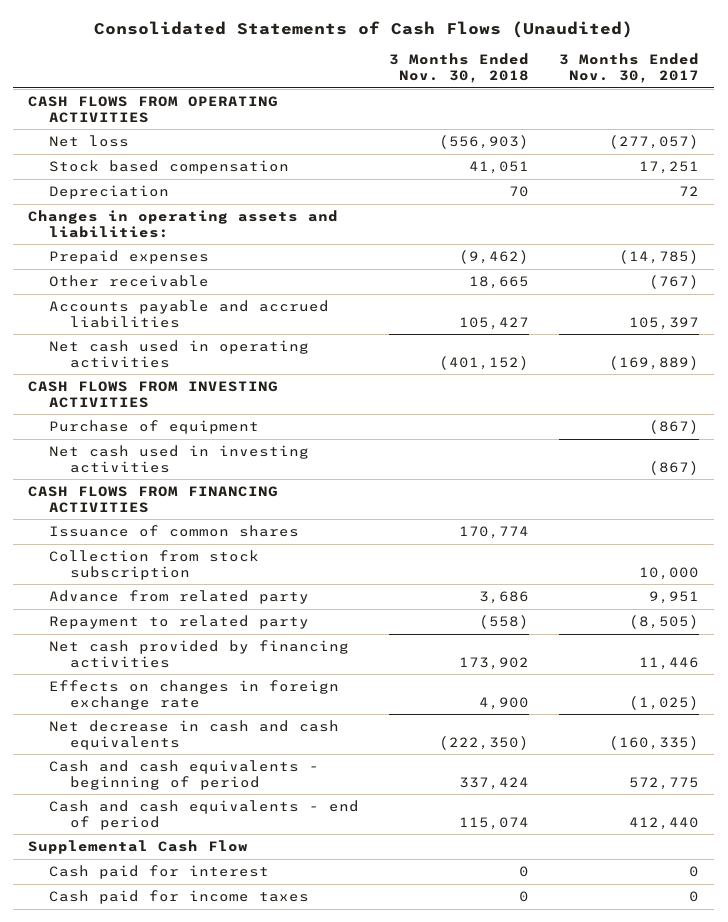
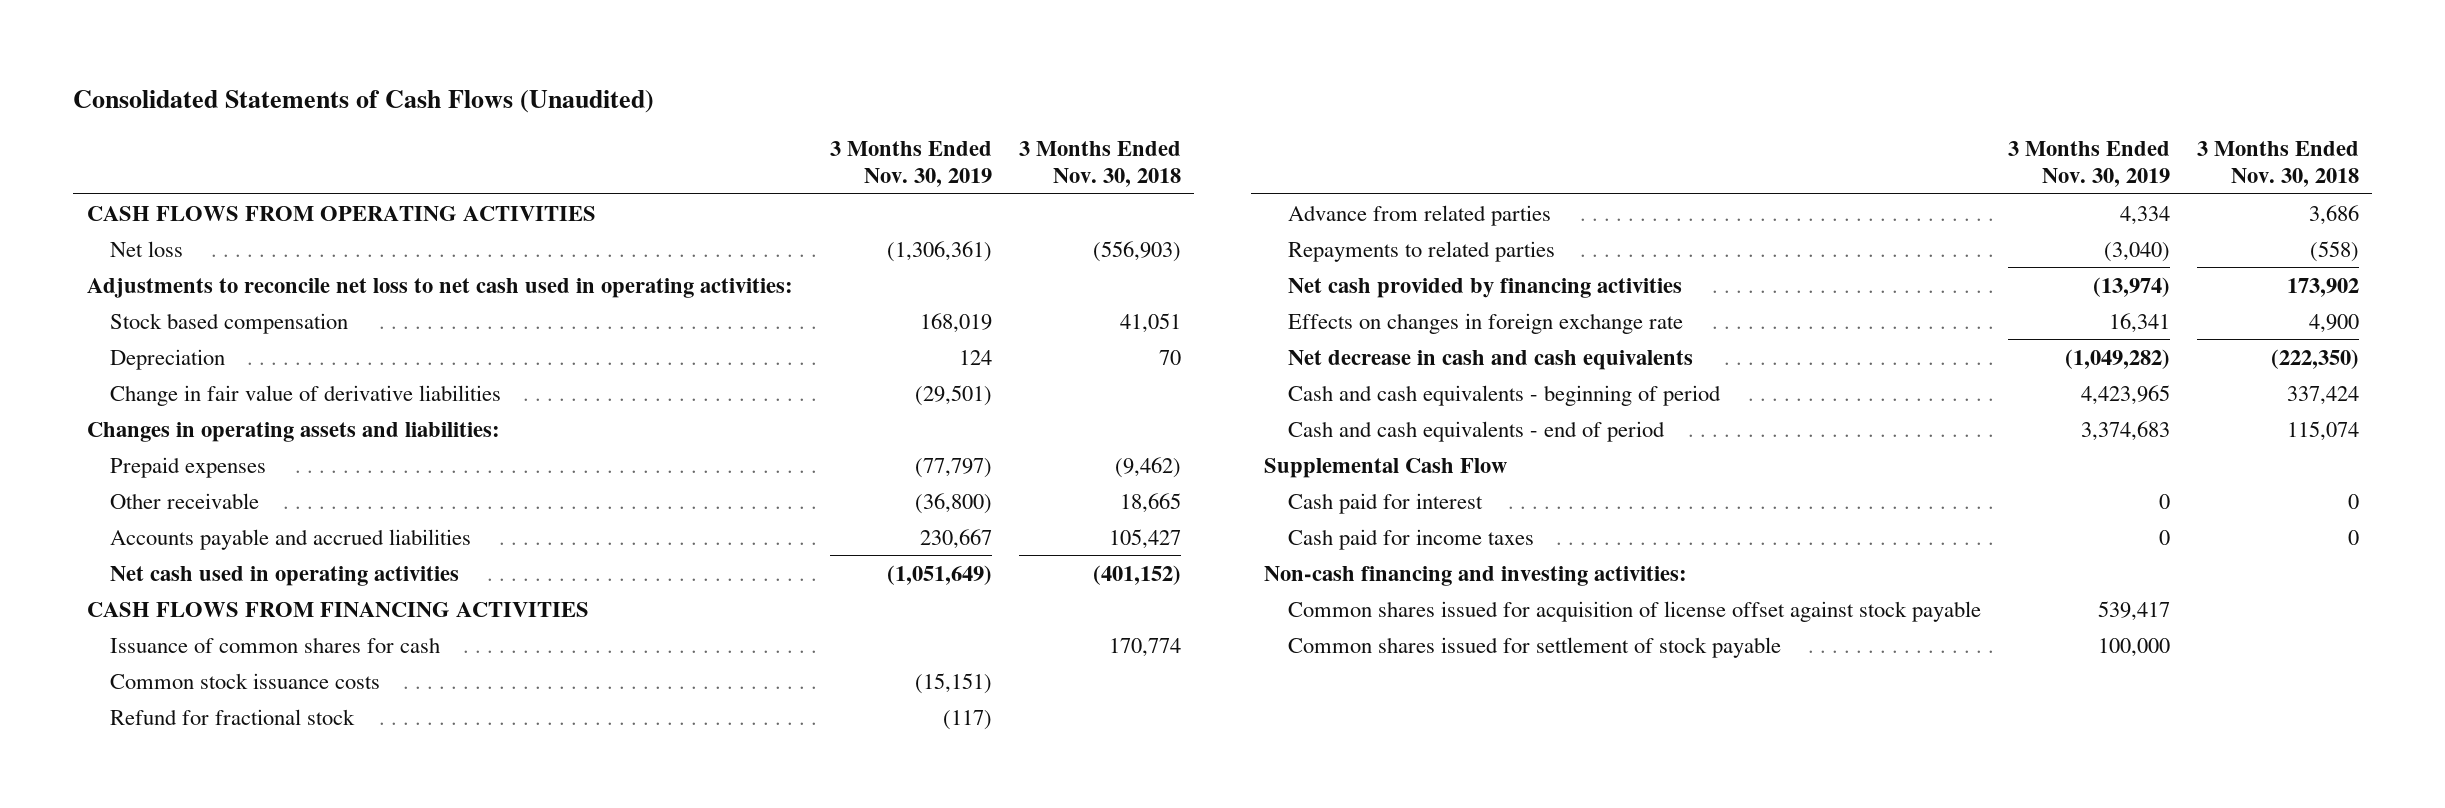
- | 3 Months Ended Nov. 30, 2018 | 3 Months Ended Nov. 30, 2017
+ | 3 Months Ended Nov. 30, 2019 | 3 Months Ended Nov. 30, 2018
+ Adjustments to reconcile net loss to net cash used in operating activities:
+ Change in fair value of derivative liabilities | (29,501) |
- CASH FLOWS FROM INVESTING ACTIVITIES
- Purchase of equipment | | (867)
- Net cash used in investing activities | | (867)
- Issuance of common shares | 170,774 |
- Collection from stock subscription | | 10,000
- Advance from related party | 3,686 | 9,951
- Repayment to related party | (558) | (8,505)
+ Issuance of common shares for cash | | 170,774
+ Common stock issuance costs | (15,151) |
+ Refund for fractional stock | (117) |
+ Advance from related parties | 4,334 | 3,686
+ Repayments to related parties | (3,040) | (558)
+ Non-cash financing and investing activities:
+ Common shares issued for acquisition of license offset against stock payable | 539,417 |
+ Common shares issued for settlement of stock payable | 100,000 |

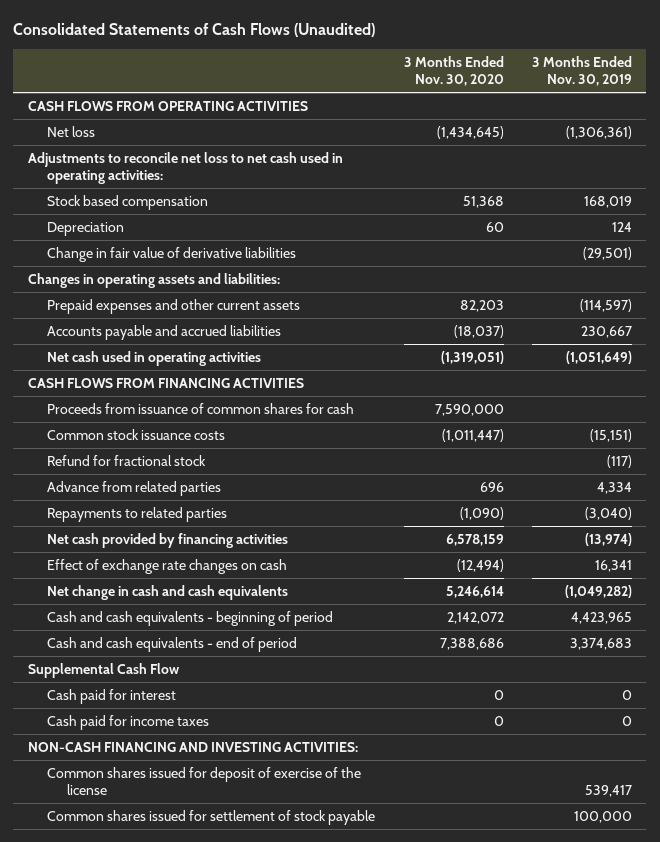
- | 3 Months Ended Nov. 30, 2019 | 3 Months Ended Nov. 30, 2018
+ | 3 Months Ended Nov. 30, 2020 | 3 Months Ended Nov. 30, 2019
- Prepaid expenses | (77,797) | (9,462)
- Other receivable | (36,800) | 18,665
+ Prepaid expenses and other current assets | 82,203 | (114,597)
- Issuance of common shares for cash | | 170,774
+ Proceeds from issuance of common shares for cash | 7,590,000 |
- Effects on changes in foreign exchange rate | 16,341 | 4,900
- Net decrease in cash and cash equivalents | (1,049,282) | (222,350)
+ Effect of exchange rate changes on cash | (12,494) | 16,341
+ Net change in cash and cash equivalents | 5,246,614 | (1,049,282)
- Non-cash financing and investing activities:
- Common shares issued for acquisition of license offset against stock payable | 539,417 |
+ NON-CASH FINANCING AND INVESTING ACTIVITIES:
+ Common shares issued for deposit of exercise of the license | | 539,417

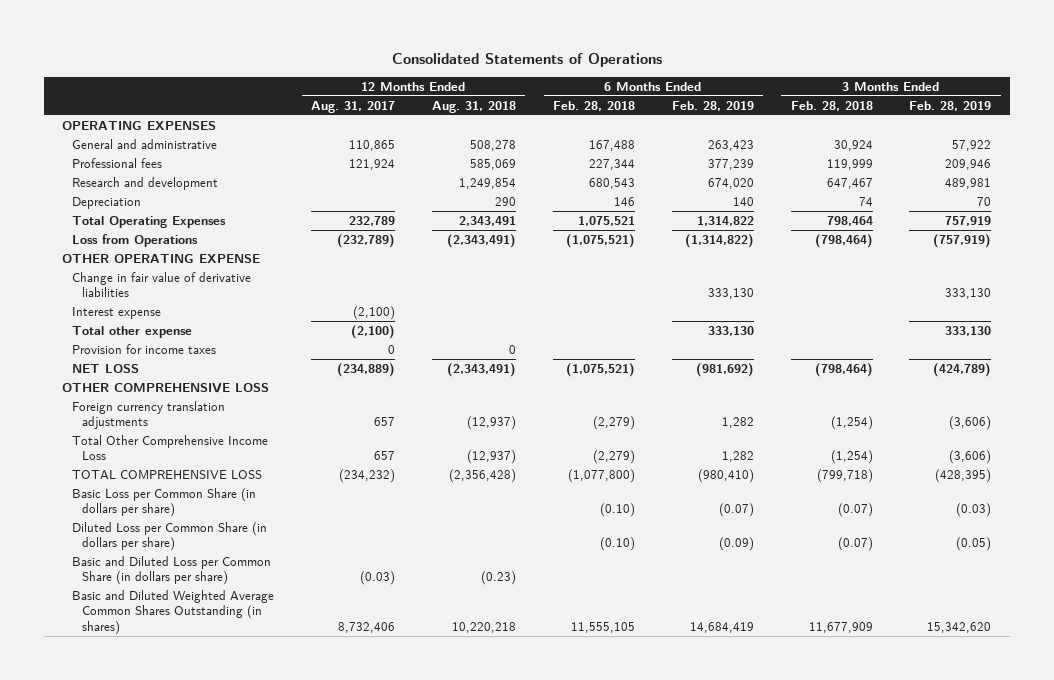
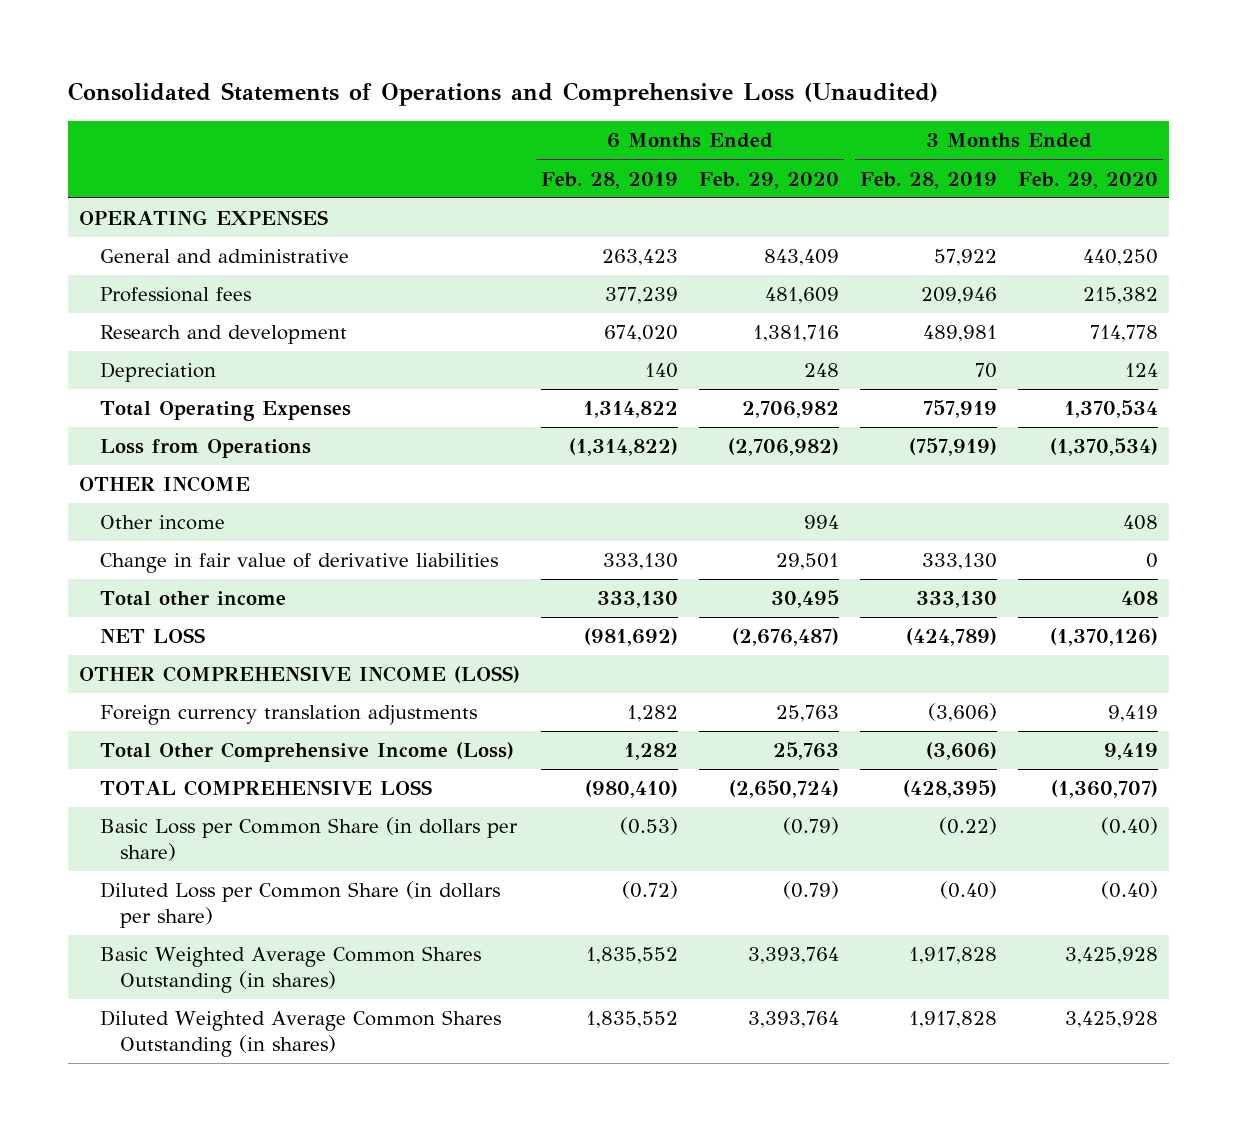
- Consolidated Statements of Operations
+ Consolidated Statements of Operations and Comprehensive Loss (Unaudited)
- | 12 Months Ended Aug. 31, 2017 | 12 Months Ended Aug. 31, 2018 | 6 Months Ended Feb. 28, 2018 | 6 Months Ended Feb. 28, 2019 | 3 Months Ended Feb. 28, 2018 | 3 Months Ended Feb. 28, 2019
+ | 6 Months Ended Feb. 28, 2019 | 6 Months Ended Feb. 29, 2020 | 3 Months Ended Feb. 28, 2019 | 3 Months Ended Feb. 29, 2020
- OTHER OPERATING EXPENSE
+ OTHER INCOME
+ Other income | | 994 | | 408
- Interest expense | (2,100) | | | | |
- Total other expense | (2,100) | | | 333,130 | | 333,130
- Provision for income taxes | 0 | 0 | | | |
+ Total other income | 333,130 | 30,495 | 333,130 | 408
- OTHER COMPREHENSIVE LOSS
+ OTHER COMPREHENSIVE INCOME (LOSS)
- Total Other Comprehensive Income Loss | 657 | (12,937) | (2,279) | 1,282 | (1,254) | (3,606)
+ Total Other Comprehensive Income (Loss) | 1,282 | 25,763 | (3,606) | 9,419
- Basic Loss per Common Share (in dollars per share) | | | (0.10) | (0.07) | (0.07) | (0.03)
- Diluted Loss per Common Share (in dollars per share) | | | (0.10) | (0.09) | (0.07) | (0.05)
- Basic and Diluted Loss per Common Share (in dollars per share) | (0.03) | (0.23) | | | |
- Basic and Diluted Weighted Average Common Shares Outstanding (in shares) | 8,732,406 | 10,220,218 | 11,555,105 | 14,684,419 | 11,677,909 | 15,342,620
+ Basic Loss per Common Share (in dollars per share) | (0.53) | (0.79) | (0.22) | (0.40)
+ Diluted Loss per Common Share (in dollars per share) | (0.72) | (0.79) | (0.40) | (0.40)
+ Basic Weighted Average Common Shares Outstanding (in shares) | 1,835,552 | 3,393,764 | 1,917,828 | 3,425,928
+ Diluted Weighted Average Common Shares Outstanding (in shares) | 1,835,552 | 3,393,764 | 1,917,828 | 3,425,928

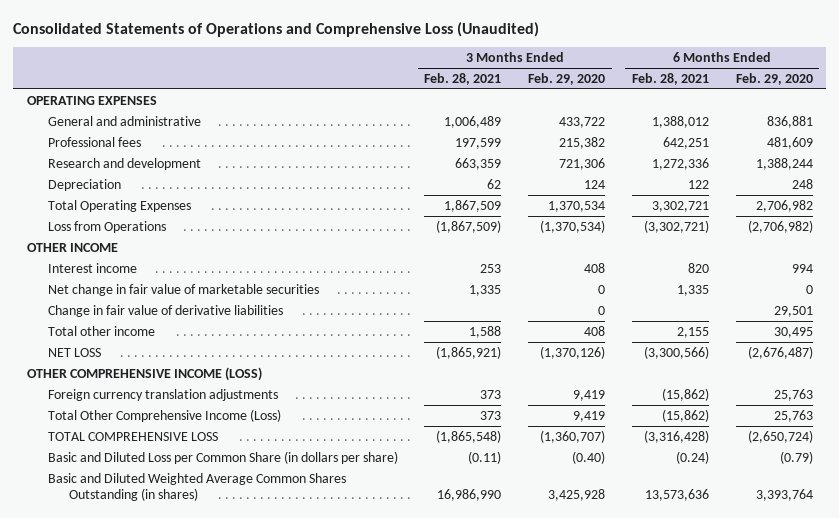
- | 6 Months Ended Feb. 28, 2019 | 6 Months Ended Feb. 29, 2020 | 3 Months Ended Feb. 28, 2019 | 3 Months Ended Feb. 29, 2020
+ | 3 Months Ended Feb. 28, 2021 | 3 Months Ended Feb. 29, 2020 | 6 Months Ended Feb. 28, 2021 | 6 Months Ended Feb. 29, 2020
- General and administrative | 263,423 | 843,409 | 57,922 | 440,250
+ General and administrative | 1,006,489 | 433,722 | 1,388,012 | 836,881
- Research and development | 674,020 | 1,381,716 | 489,981 | 714,778
+ Research and development | 663,359 | 721,306 | 1,272,336 | 1,388,244
- Other income | | 994 | | 408
+ Interest income | 253 | 408 | 820 | 994
+ Net change in fair value of marketable securities | 1,335 | 0 | 1,335 | 0
- Basic Loss per Common Share (in dollars per share) | (0.53) | (0.79) | (0.22) | (0.40)
- Diluted Loss per Common Share (in dollars per share) | (0.72) | (0.79) | (0.40) | (0.40)
- Basic Weighted Average Common Shares Outstanding (in shares) | 1,835,552 | 3,393,764 | 1,917,828 | 3,425,928
- Diluted Weighted Average Common Shares Outstanding (in shares) | 1,835,552 | 3,393,764 | 1,917,828 | 3,425,928
+ Basic and Diluted Loss per Common Share (in dollars per share) | (0.11) | (0.40) | (0.24) | (0.79)
+ Basic and Diluted Weighted Average Common Shares Outstanding (in shares) | 16,986,990 | 3,425,928 | 13,573,636 | 3,393,764

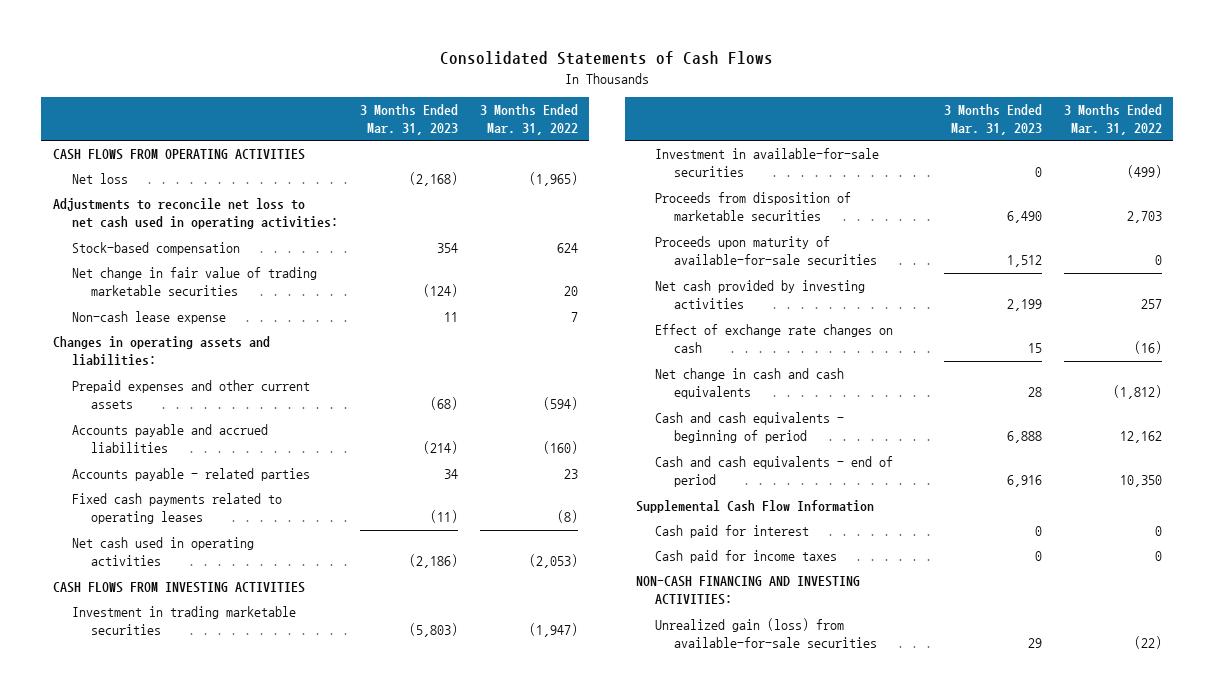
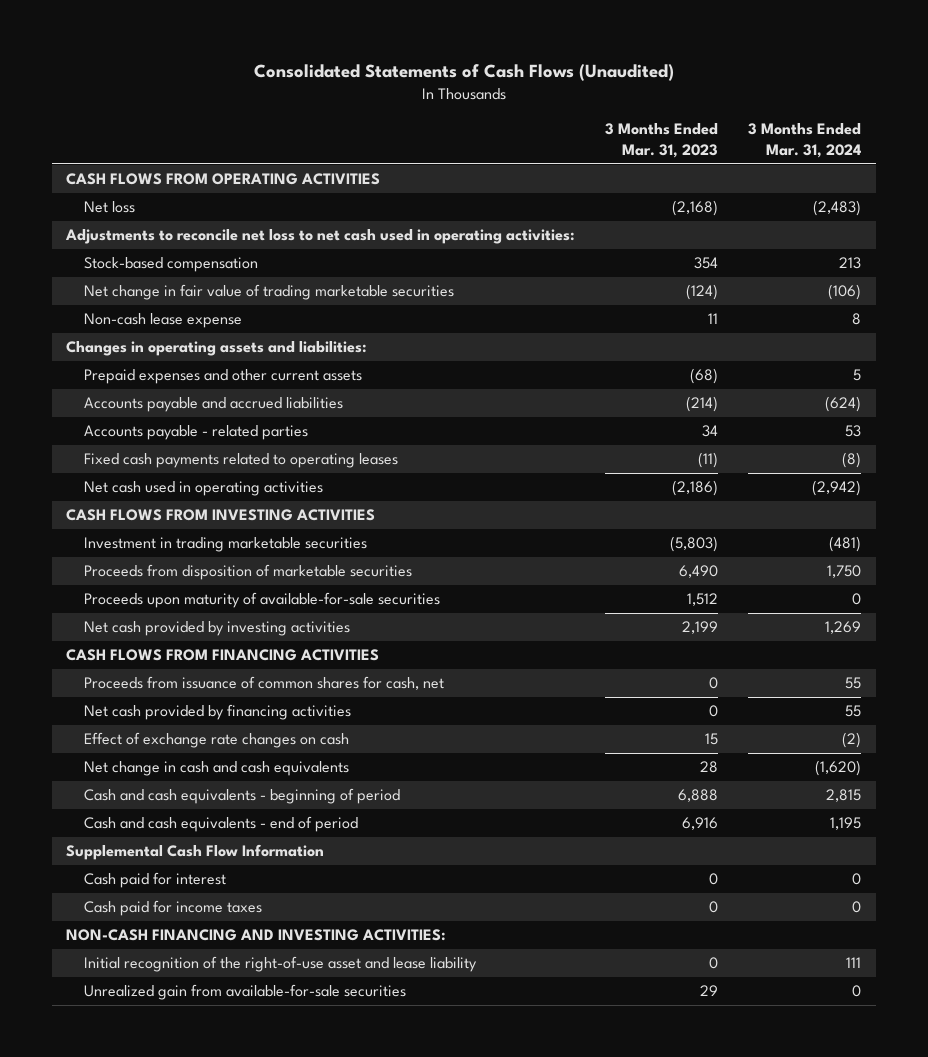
- Consolidated Statements of Cash Flows
+ Consolidated Statements of Cash Flows (Unaudited)
- | 3 Months Ended Mar. 31, 2023 | 3 Months Ended Mar. 31, 2022
+ | 3 Months Ended Mar. 31, 2023 | 3 Months Ended Mar. 31, 2024
- Investment in available-for-sale securities | 0 | (499)
+ CASH FLOWS FROM FINANCING ACTIVITIES
+ Proceeds from issuance of common shares for cash, net | 0 | 55
+ Net cash provided by financing activities | 0 | 55
- Unrealized gain (loss) from available-for-sale securities | 29 | (22)
+ Initial recognition of the right-of-use asset and lease liability | 0 | 111
+ Unrealized gain from available-for-sale securities | 29 | 0

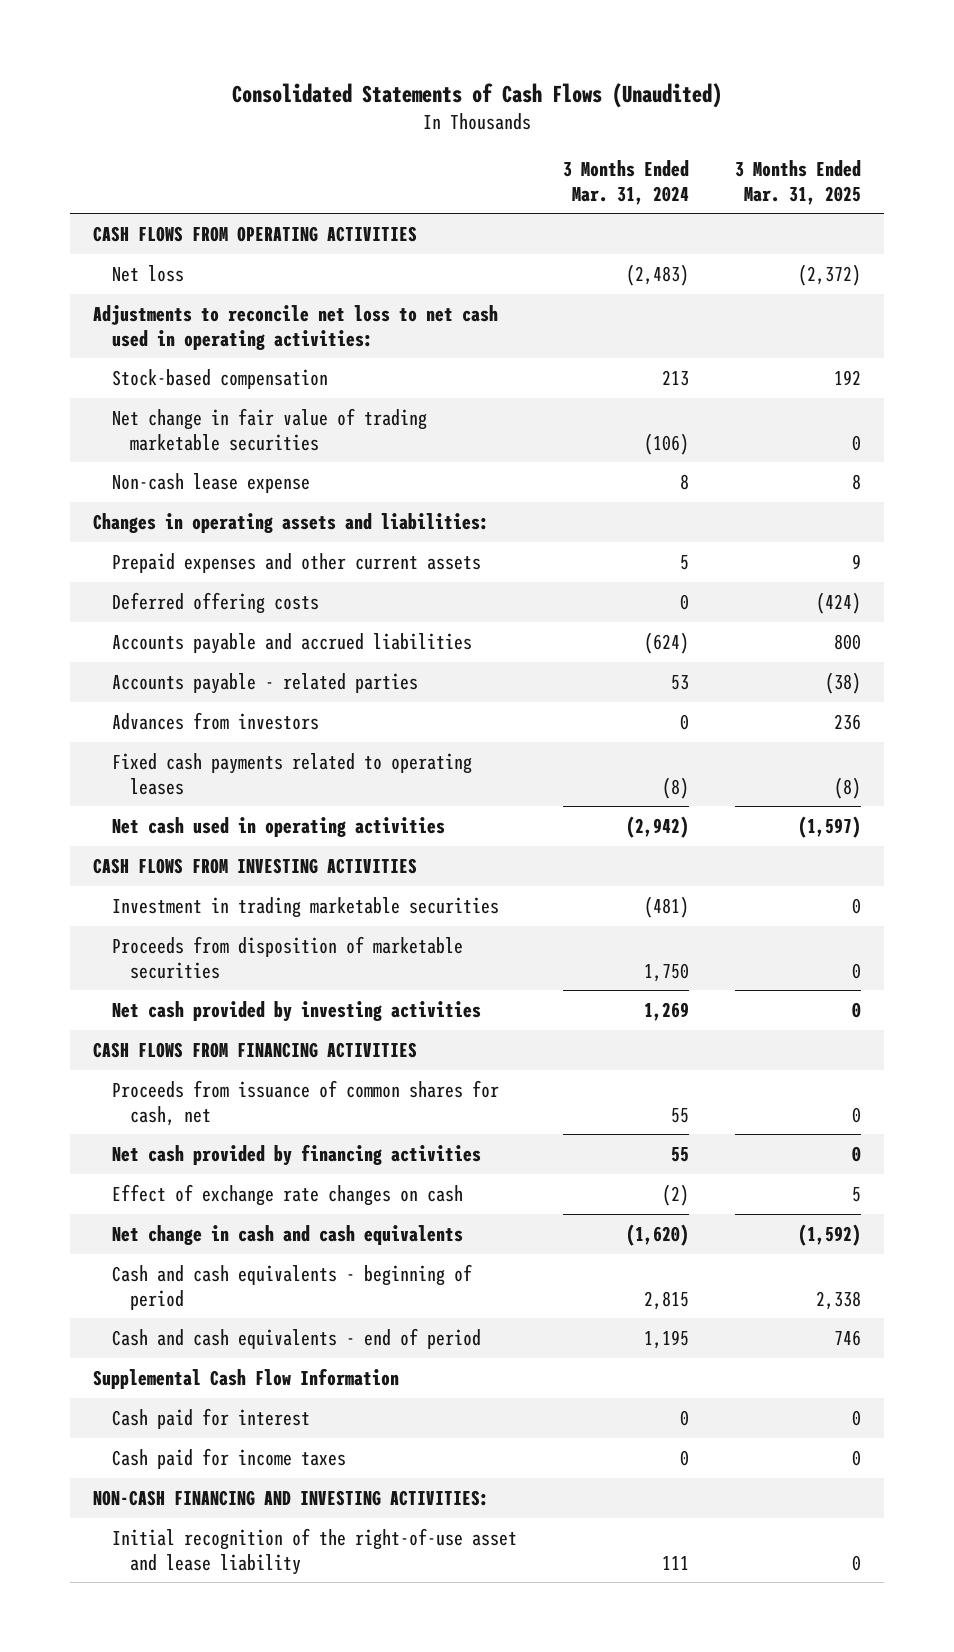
- | 3 Months Ended Mar. 31, 2023 | 3 Months Ended Mar. 31, 2024
+ | 3 Months Ended Mar. 31, 2024 | 3 Months Ended Mar. 31, 2025
+ Deferred offering costs | 0 | (424)
+ Advances from investors | 0 | 236
- Proceeds upon maturity of available-for-sale securities | 1,512 | 0
- Unrealized gain from available-for-sale securities | 29 | 0

